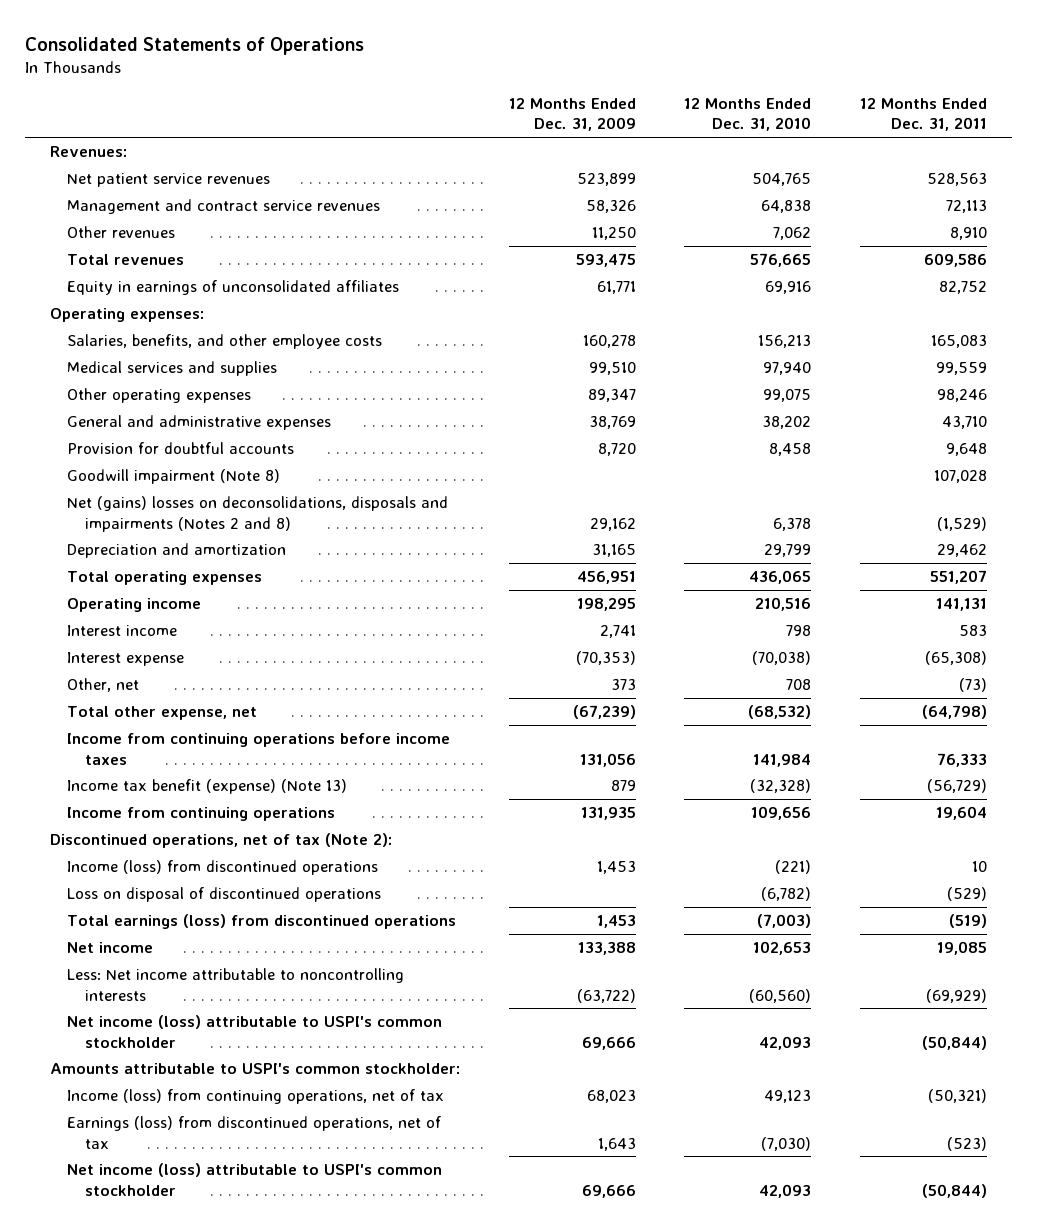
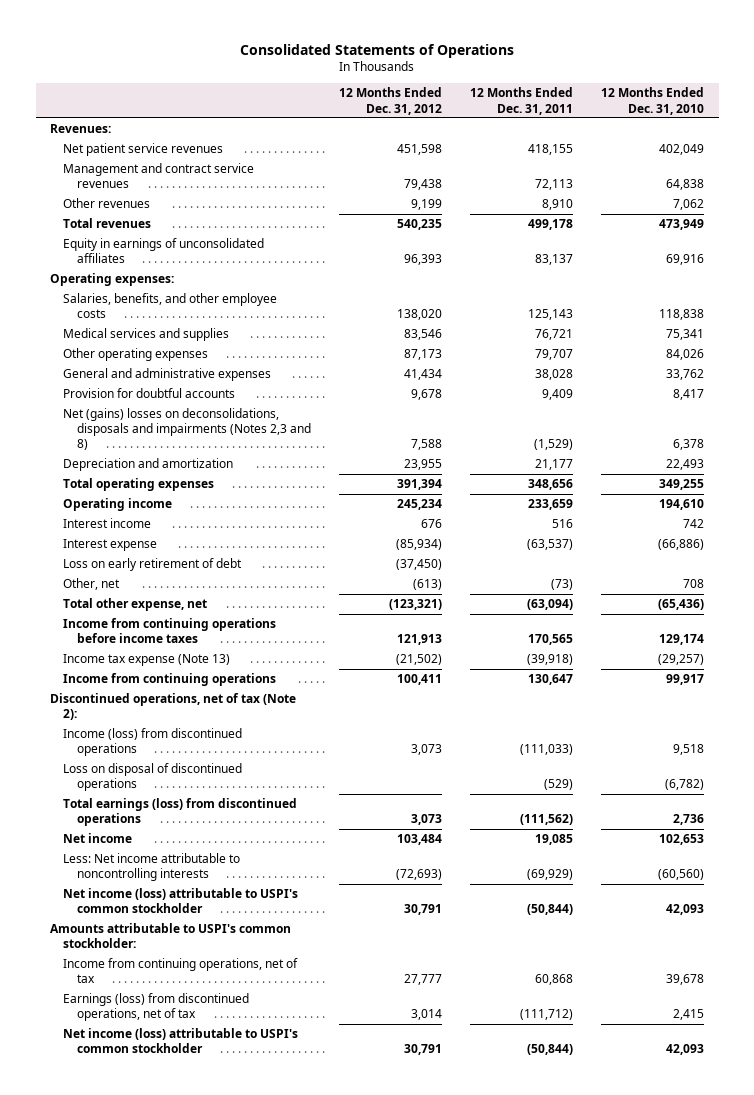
- | 12 Months Ended Dec. 31, 2009 | 12 Months Ended Dec. 31, 2010 | 12 Months Ended Dec. 31, 2011
+ | 12 Months Ended Dec. 31, 2012 | 12 Months Ended Dec. 31, 2011 | 12 Months Ended Dec. 31, 2010
- Net patient service revenues | 523,899 | 504,765 | 528,563
+ Net patient service revenues | 451,598 | 418,155 | 402,049
- Total revenues | 593,475 | 576,665 | 609,586
- Equity in earnings of unconsolidated affiliates | 61,771 | 69,916 | 82,752
+ Total revenues | 540,235 | 499,178 | 473,949
+ Equity in earnings of unconsolidated affiliates | 96,393 | 83,137 | 69,916
- Salaries, benefits, and other employee costs | 160,278 | 156,213 | 165,083
- Medical services and supplies | 99,510 | 97,940 | 99,559
- Other operating expenses | 89,347 | 99,075 | 98,246
- General and administrative expenses | 38,769 | 38,202 | 43,710
- Provision for doubtful accounts | 8,720 | 8,458 | 9,648
- Goodwill impairment (Note 8) | | | 107,028
- Net (gains) losses on deconsolidations, disposals and impairments (Notes 2 and 8) | 29,162 | 6,378 | (1,529)
- Depreciation and amortization | 31,165 | 29,799 | 29,462
- Total operating expenses | 456,951 | 436,065 | 551,207
- Operating income | 198,295 | 210,516 | 141,131
- Interest income | 2,741 | 798 | 583
- Interest expense | (70,353) | (70,038) | (65,308)
+ Salaries, benefits, and other employee costs | 138,020 | 125,143 | 118,838
+ Medical services and supplies | 83,546 | 76,721 | 75,341
+ Other operating expenses | 87,173 | 79,707 | 84,026
+ General and administrative expenses | 41,434 | 38,028 | 33,762
+ Provision for doubtful accounts | 9,678 | 9,409 | 8,417
+ Net (gains) losses on deconsolidations, disposals and impairments (Notes 2,3 and 8) | 7,588 | (1,529) | 6,378
+ Depreciation and amortization | 23,955 | 21,177 | 22,493
+ Total operating expenses | 391,394 | 348,656 | 349,255
+ Operating income | 245,234 | 233,659 | 194,610
+ Interest income | 676 | 516 | 742
+ Interest expense | (85,934) | (63,537) | (66,886)
+ Loss on early retirement of debt | (37,450) | |
- Total other expense, net | (67,239) | (68,532) | (64,798)
- Income from continuing operations before income taxes | 131,056 | 141,984 | 76,333
- Income tax benefit (expense) (Note 13) | 879 | (32,328) | (56,729)
- Income from continuing operations | 131,935 | 109,656 | 19,604
+ Total other expense, net | (123,321) | (63,094) | (65,436)
+ Income from continuing operations before income taxes | 121,913 | 170,565 | 129,174
+ Income tax expense (Note 13) | (21,502) | (39,918) | (29,257)
+ Income from continuing operations | 100,411 | 130,647 | 99,917
- Income (loss) from discontinued operations | 1,453 | (221) | 10
+ Income (loss) from discontinued operations | 3,073 | (111,033) | 9,518
- Total earnings (loss) from discontinued operations | 1,453 | (7,003) | (519)
+ Total earnings (loss) from discontinued operations | 3,073 | (111,562) | 2,736
- Income (loss) from continuing operations, net of tax | 68,023 | 49,123 | (50,321)
- Earnings (loss) from discontinued operations, net of tax | 1,643 | (7,030) | (523)
+ Income from continuing operations, net of tax | 27,777 | 60,868 | 39,678
+ Earnings (loss) from discontinued operations, net of tax | 3,014 | (111,712) | 2,415

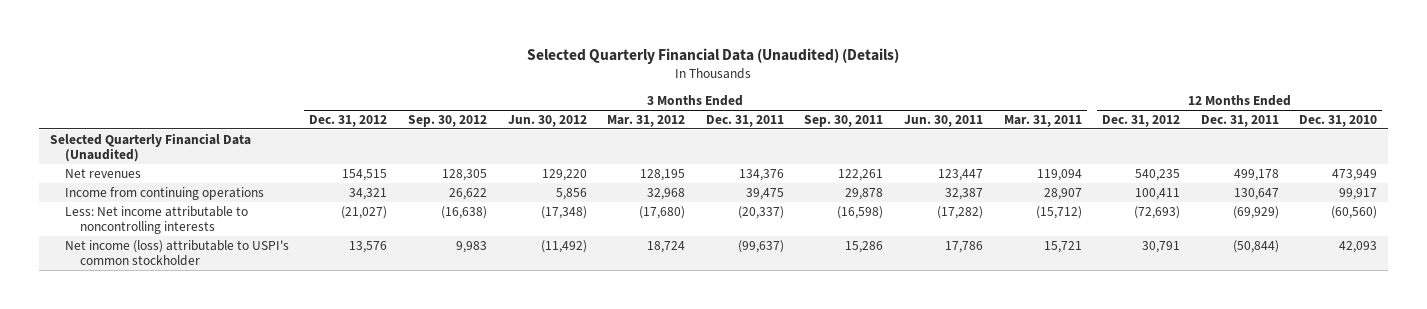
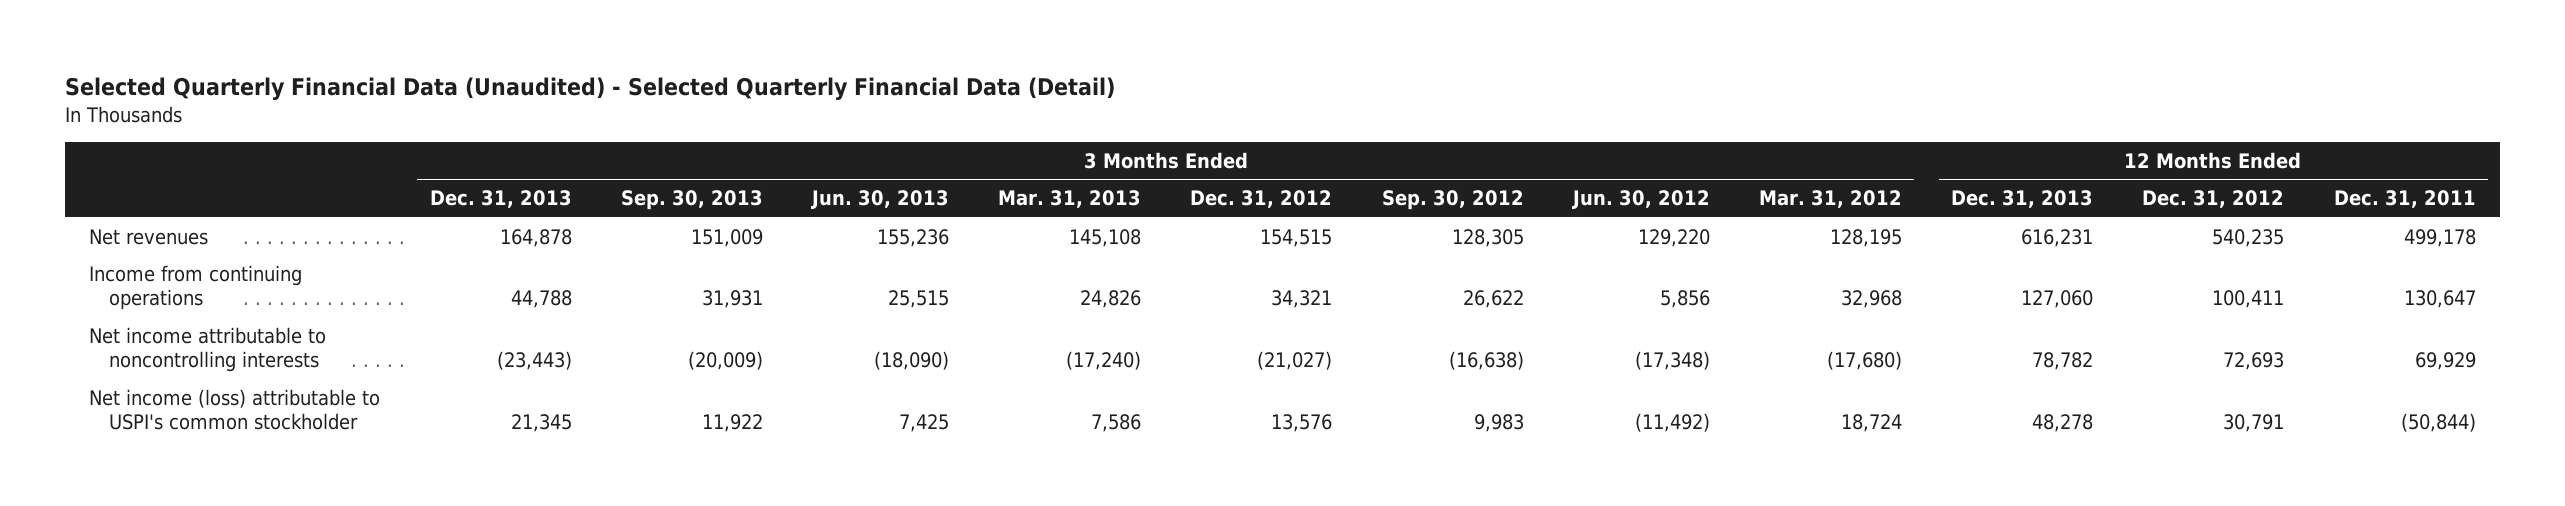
- Selected Quarterly Financial Data (Unaudited) (Details)
+ Selected Quarterly Financial Data (Unaudited) - Selected Quarterly Financial Data (Detail)
- | 3 Months Ended Dec. 31, 2012 | 3 Months Ended Sep. 30, 2012 | 3 Months Ended Jun. 30, 2012 | 3 Months Ended Mar. 31, 2012 | 3 Months Ended Dec. 31, 2011 | 3 Months Ended Sep. 30, 2011 | 3 Months Ended Jun. 30, 2011 | 3 Months Ended Mar. 31, 2011 | 12 Months Ended Dec. 31, 2012 | 12 Months Ended Dec. 31, 2011 | 12 Months Ended Dec. 31, 2010
+ | 3 Months Ended Dec. 31, 2013 | 3 Months Ended Sep. 30, 2013 | 3 Months Ended Jun. 30, 2013 | 3 Months Ended Mar. 31, 2013 | 3 Months Ended Dec. 31, 2012 | 3 Months Ended Sep. 30, 2012 | 3 Months Ended Jun. 30, 2012 | 3 Months Ended Mar. 31, 2012 | 12 Months Ended Dec. 31, 2013 | 12 Months Ended Dec. 31, 2012 | 12 Months Ended Dec. 31, 2011
- Selected Quarterly Financial Data (Unaudited)
- Less: Net income attributable to noncontrolling interests | (21,027) | (16,638) | (17,348) | (17,680) | (20,337) | (16,598) | (17,282) | (15,712) | (72,693) | (69,929) | (60,560)
+ Net income attributable to noncontrolling interests | (23,443) | (20,009) | (18,090) | (17,240) | (21,027) | (16,638) | (17,348) | (17,680) | 78,782 | 72,693 | 69,929

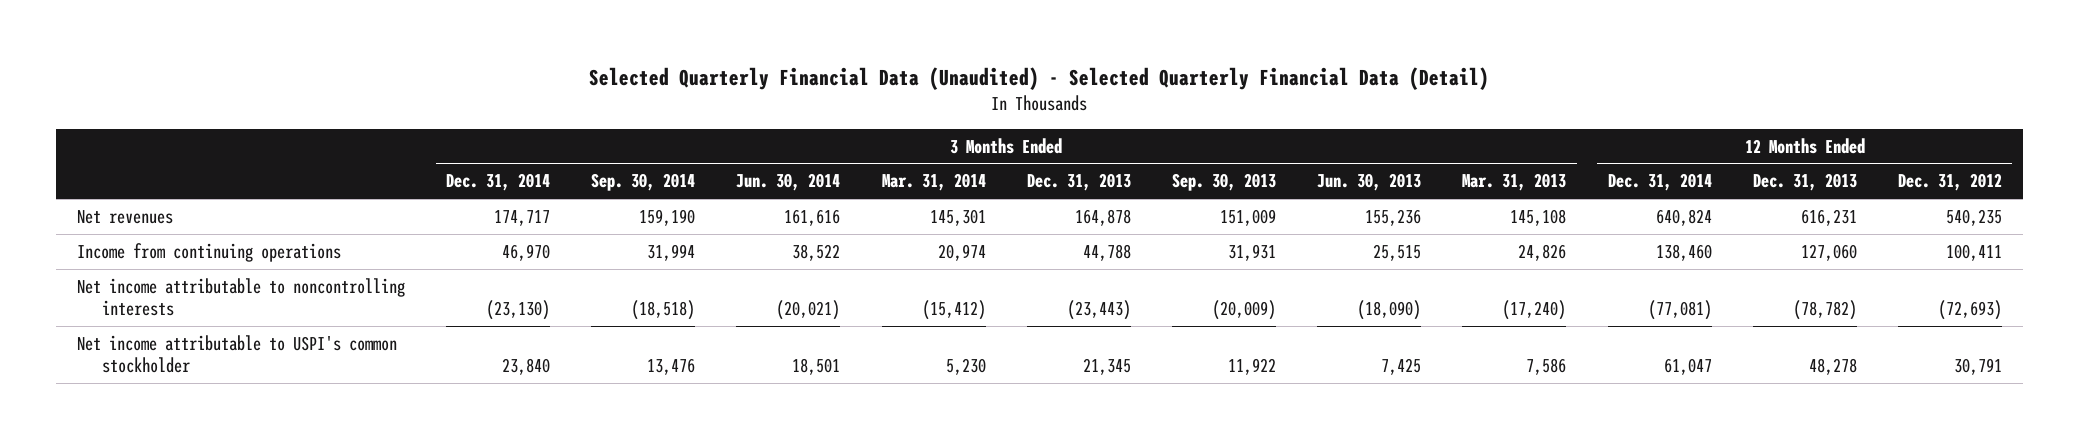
- | 3 Months Ended Dec. 31, 2013 | 3 Months Ended Sep. 30, 2013 | 3 Months Ended Jun. 30, 2013 | 3 Months Ended Mar. 31, 2013 | 3 Months Ended Dec. 31, 2012 | 3 Months Ended Sep. 30, 2012 | 3 Months Ended Jun. 30, 2012 | 3 Months Ended Mar. 31, 2012 | 12 Months Ended Dec. 31, 2013 | 12 Months Ended Dec. 31, 2012 | 12 Months Ended Dec. 31, 2011
+ | 3 Months Ended Dec. 31, 2014 | 3 Months Ended Sep. 30, 2014 | 3 Months Ended Jun. 30, 2014 | 3 Months Ended Mar. 31, 2014 | 3 Months Ended Dec. 31, 2013 | 3 Months Ended Sep. 30, 2013 | 3 Months Ended Jun. 30, 2013 | 3 Months Ended Mar. 31, 2013 | 12 Months Ended Dec. 31, 2014 | 12 Months Ended Dec. 31, 2013 | 12 Months Ended Dec. 31, 2012
- Net income attributable to noncontrolling interests | (23,443) | (20,009) | (18,090) | (17,240) | (21,027) | (16,638) | (17,348) | (17,680) | 78,782 | 72,693 | 69,929
- Net income (loss) attributable to USPI's common stockholder | 21,345 | 11,922 | 7,425 | 7,586 | 13,576 | 9,983 | (11,492) | 18,724 | 48,278 | 30,791 | (50,844)
+ Net income attributable to noncontrolling interests | (23,130) | (18,518) | (20,021) | (15,412) | (23,443) | (20,009) | (18,090) | (17,240) | (77,081) | (78,782) | (72,693)
+ Net income attributable to USPI's common stockholder | 23,840 | 13,476 | 18,501 | 5,230 | 21,345 | 11,922 | 7,425 | 7,586 | 61,047 | 48,278 | 30,791

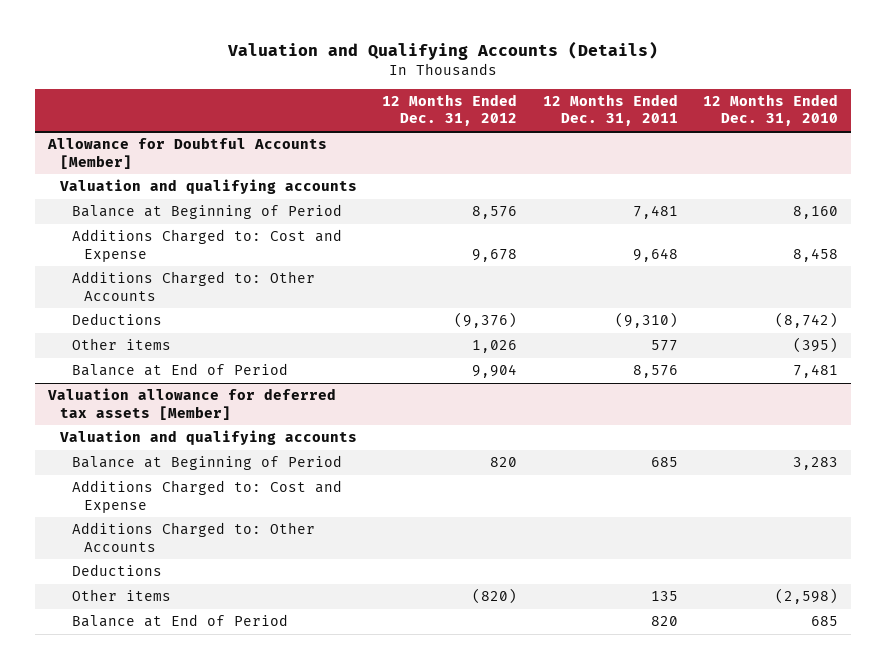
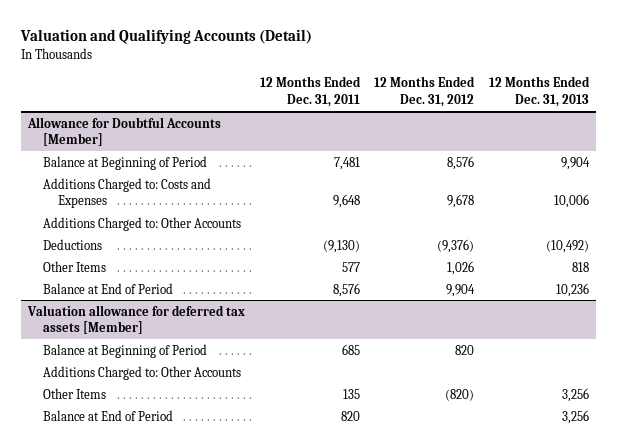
- Valuation and Qualifying Accounts (Details)
+ Valuation and Qualifying Accounts (Detail)
- | 12 Months Ended Dec. 31, 2012 | 12 Months Ended Dec. 31, 2011 | 12 Months Ended Dec. 31, 2010
+ | 12 Months Ended Dec. 31, 2011 | 12 Months Ended Dec. 31, 2012 | 12 Months Ended Dec. 31, 2013
@ Allowance for Doubtful Accounts [Member]
- Valuation and qualifying accounts
- Additions Charged to: Cost and Expense | 9,678 | 9,648 | 8,458
+ Additions Charged to: Costs and Expenses | 9,648 | 9,678 | 10,006
- Deductions | (9,376) | (9,310) | (8,742)
- Other items | 1,026 | 577 | (395)
+ Deductions | (9,130) | (9,376) | (10,492)
+ Other Items | 577 | 1,026 | 818
@ Valuation allowance for deferred tax assets [Member]
- Valuation and qualifying accounts
- Additions Charged to: Cost and Expense
- Deductions
- Other items | (820) | 135 | (2,598)
+ Other Items | 135 | (820) | 3,256

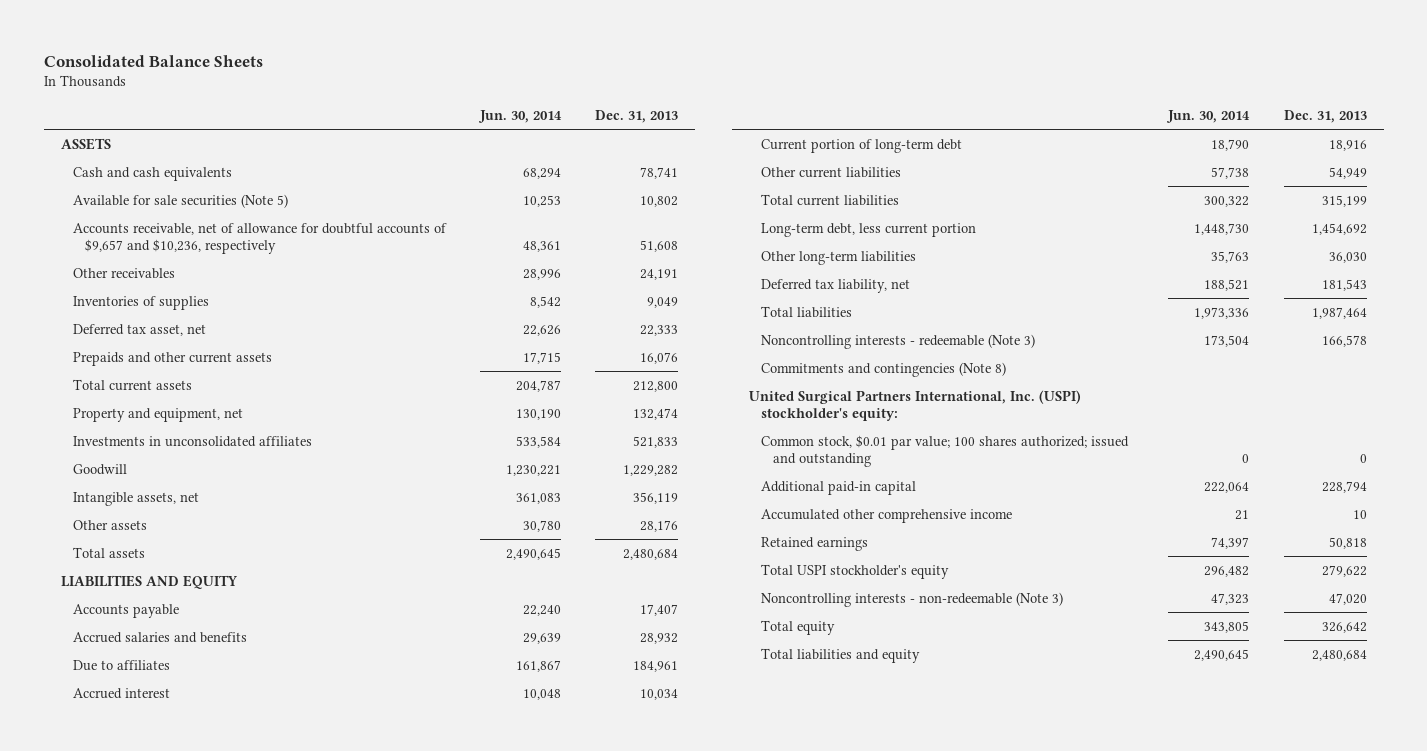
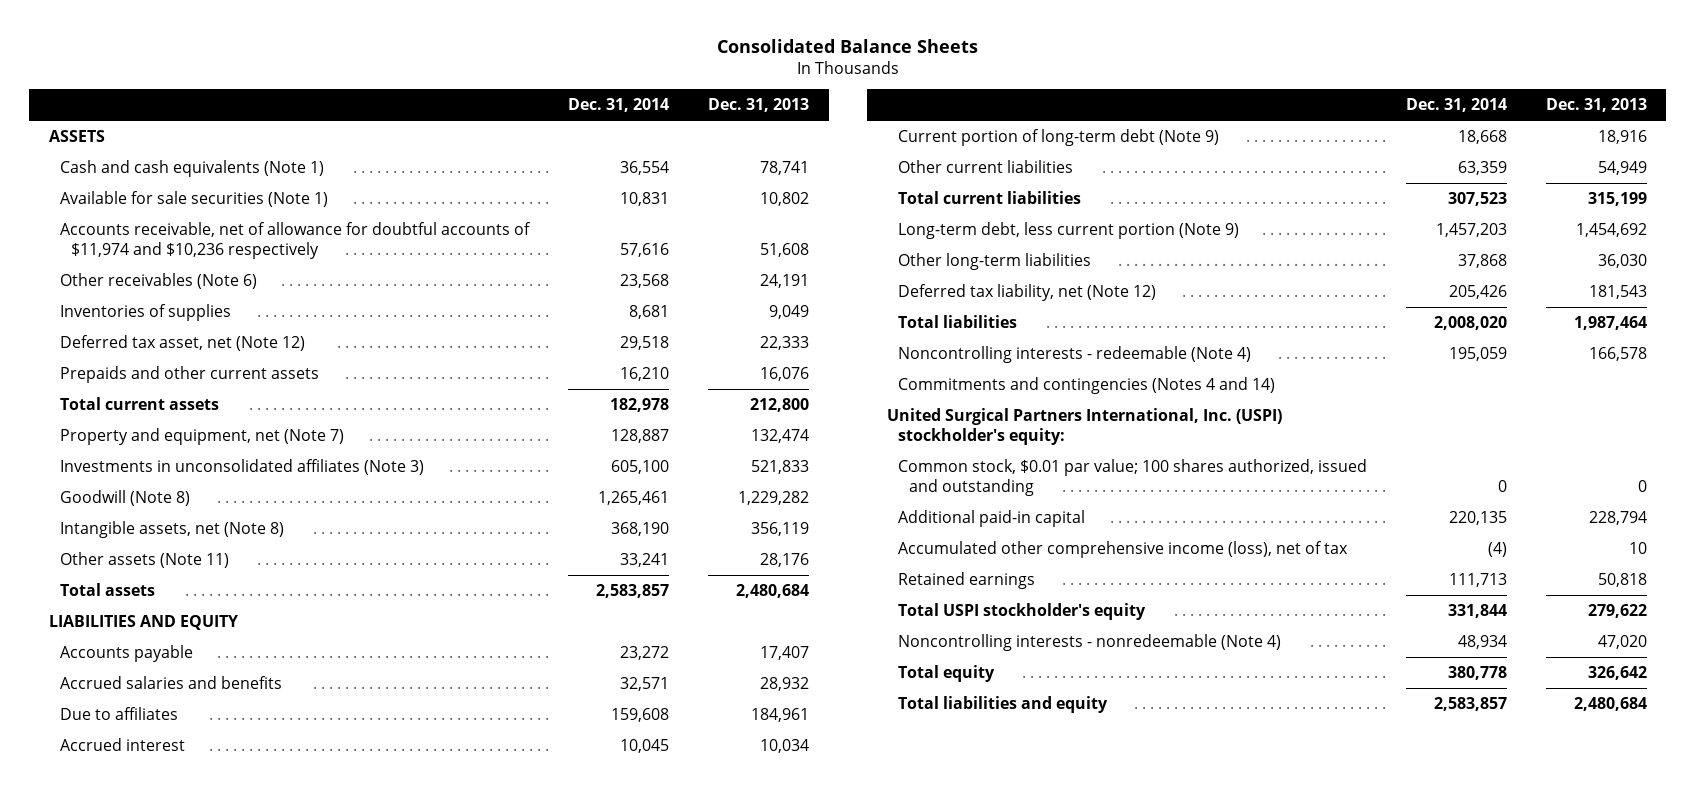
- | Jun. 30, 2014 | Dec. 31, 2013
+ | Dec. 31, 2014 | Dec. 31, 2013
- Cash and cash equivalents | 68,294 | 78,741
- Available for sale securities (Note 5) | 10,253 | 10,802
- Accounts receivable, net of allowance for doubtful accounts of $9,657 and $10,236, respectively | 48,361 | 51,608
- Other receivables | 28,996 | 24,191
+ Cash and cash equivalents (Note 1) | 36,554 | 78,741
+ Available for sale securities (Note 1) | 10,831 | 10,802
+ Accounts receivable, net of allowance for doubtful accounts of $11,974 and $10,236 respectively | 57,616 | 51,608
+ Other receivables (Note 6) | 23,568 | 24,191
- Deferred tax asset, net | 22,626 | 22,333
+ Deferred tax asset, net (Note 12) | 29,518 | 22,333
- Property and equipment, net | 130,190 | 132,474
- Investments in unconsolidated affiliates | 533,584 | 521,833
- Goodwill | 1,230,221 | 1,229,282
- Intangible assets, net | 361,083 | 356,119
- Other assets | 30,780 | 28,176
+ Property and equipment, net (Note 7) | 128,887 | 132,474
+ Investments in unconsolidated affiliates (Note 3) | 605,100 | 521,833
+ Goodwill (Note 8) | 1,265,461 | 1,229,282
+ Intangible assets, net (Note 8) | 368,190 | 356,119
+ Other assets (Note 11) | 33,241 | 28,176
- Current portion of long-term debt | 18,790 | 18,916
+ Current portion of long-term debt (Note 9) | 18,668 | 18,916
- Long-term debt, less current portion | 1,448,730 | 1,454,692
+ Long-term debt, less current portion (Note 9) | 1,457,203 | 1,454,692
- Deferred tax liability, net | 188,521 | 181,543
+ Deferred tax liability, net (Note 12) | 205,426 | 181,543
- Noncontrolling interests - redeemable (Note 3) | 173,504 | 166,578
- Commitments and contingencies (Note 8)
+ Noncontrolling interests - redeemable (Note 4) | 195,059 | 166,578
+ Commitments and contingencies (Notes 4 and 14)
- Common stock, $0.01 par value; 100 shares authorized; issued and outstanding | 0 | 0
+ Common stock, $0.01 par value; 100 shares authorized, issued and outstanding | 0 | 0
- Accumulated other comprehensive income | 21 | 10
+ Accumulated other comprehensive income (loss), net of tax | (4) | 10
- Noncontrolling interests - non-redeemable (Note 3) | 47,323 | 47,020
+ Noncontrolling interests - nonredeemable (Note 4) | 48,934 | 47,020

